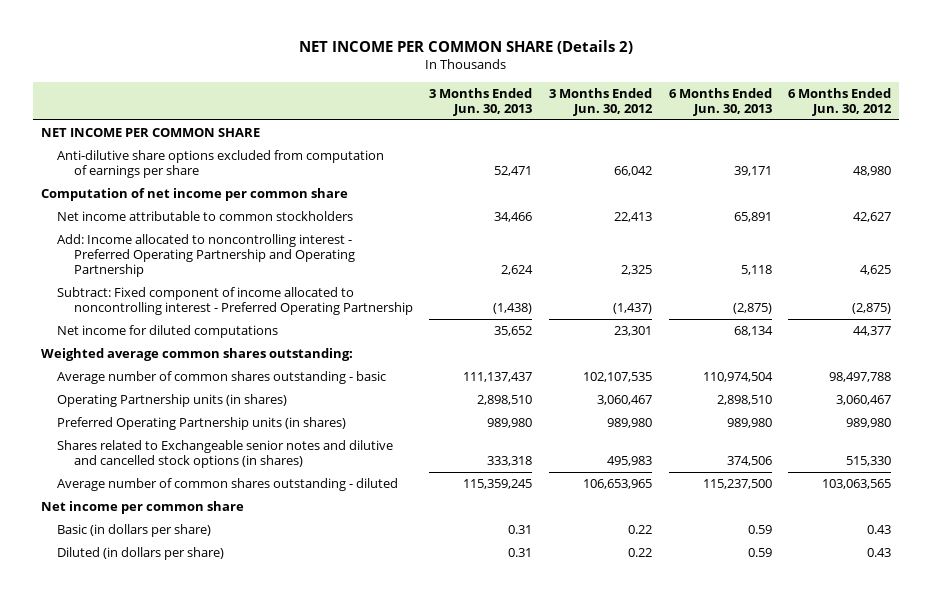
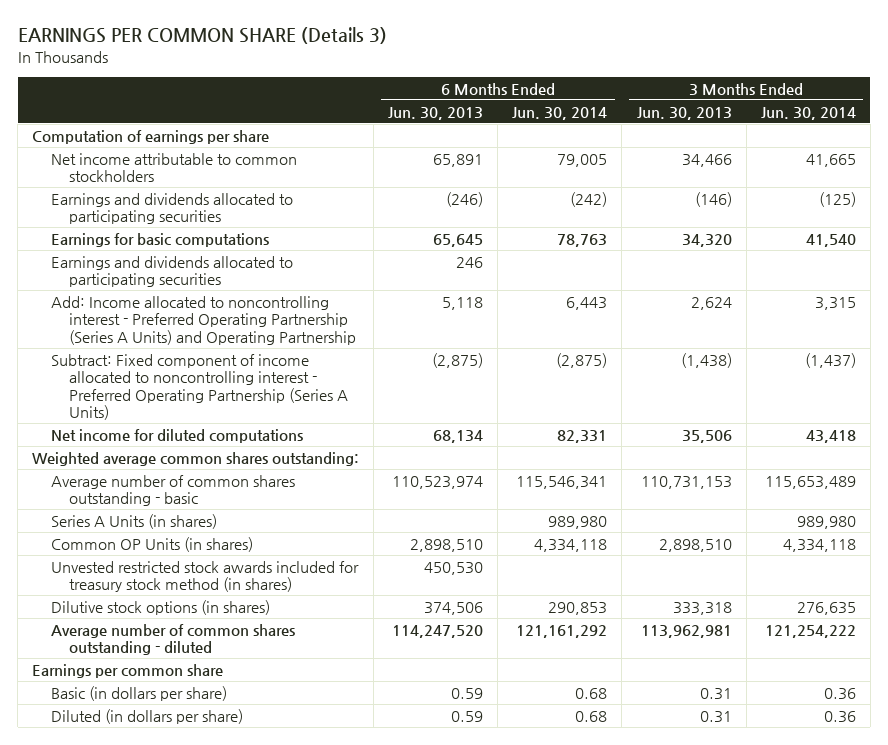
- NET INCOME PER COMMON SHARE (Details 2)
+ EARNINGS PER COMMON SHARE (Details 3)
- | 3 Months Ended Jun. 30, 2013 | 3 Months Ended Jun. 30, 2012 | 6 Months Ended Jun. 30, 2013 | 6 Months Ended Jun. 30, 2012
+ | 6 Months Ended Jun. 30, 2013 | 6 Months Ended Jun. 30, 2014 | 3 Months Ended Jun. 30, 2013 | 3 Months Ended Jun. 30, 2014
- NET INCOME PER COMMON SHARE
- Anti-dilutive share options excluded from computation of earnings per share | 52,471 | 66,042 | 39,171 | 48,980
- Computation of net income per common share
+ Computation of earnings per share
- Add: Income allocated to noncontrolling interest - Preferred Operating Partnership and Operating Partnership | 2,624 | 2,325 | 5,118 | 4,625
- Subtract: Fixed component of income allocated to noncontrolling interest - Preferred Operating Partnership | (1,438) | (1,437) | (2,875) | (2,875)
- Net income for diluted computations | 35,652 | 23,301 | 68,134 | 44,377
+ Earnings and dividends allocated to participating securities | (246) | (242) | (146) | (125)
+ Earnings for basic computations | 65,645 | 78,763 | 34,320 | 41,540
+ Earnings and dividends allocated to participating securities | 246 | | |
+ Add: Income allocated to noncontrolling interest - Preferred Operating Partnership (Series A Units) and Operating Partnership | 5,118 | 6,443 | 2,624 | 3,315
+ Subtract: Fixed component of income allocated to noncontrolling interest - Preferred Operating Partnership (Series A Units) | (2,875) | (2,875) | (1,438) | (1,437)
+ Net income for diluted computations | 68,134 | 82,331 | 35,506 | 43,418
- Average number of common shares outstanding - basic | 111,137,437 | 102,107,535 | 110,974,504 | 98,497,788
- Operating Partnership units (in shares) | 2,898,510 | 3,060,467 | 2,898,510 | 3,060,467
- Preferred Operating Partnership units (in shares) | 989,980 | 989,980 | 989,980 | 989,980
- Shares related to Exchangeable senior notes and dilutive and cancelled stock options (in shares) | 333,318 | 495,983 | 374,506 | 515,330
- Average number of common shares outstanding - diluted | 115,359,245 | 106,653,965 | 115,237,500 | 103,063,565
- Net income per common share
+ Average number of common shares outstanding - basic | 110,523,974 | 115,546,341 | 110,731,153 | 115,653,489
+ Series A Units (in shares) | | 989,980 | | 989,980
+ Common OP Units (in shares) | 2,898,510 | 4,334,118 | 2,898,510 | 4,334,118
+ Unvested restricted stock awards included for treasury stock method (in shares) | 450,530 | | |
+ Dilutive stock options (in shares) | 374,506 | 290,853 | 333,318 | 276,635
+ Average number of common shares outstanding - diluted | 114,247,520 | 121,161,292 | 113,962,981 | 121,254,222
+ Earnings per common share

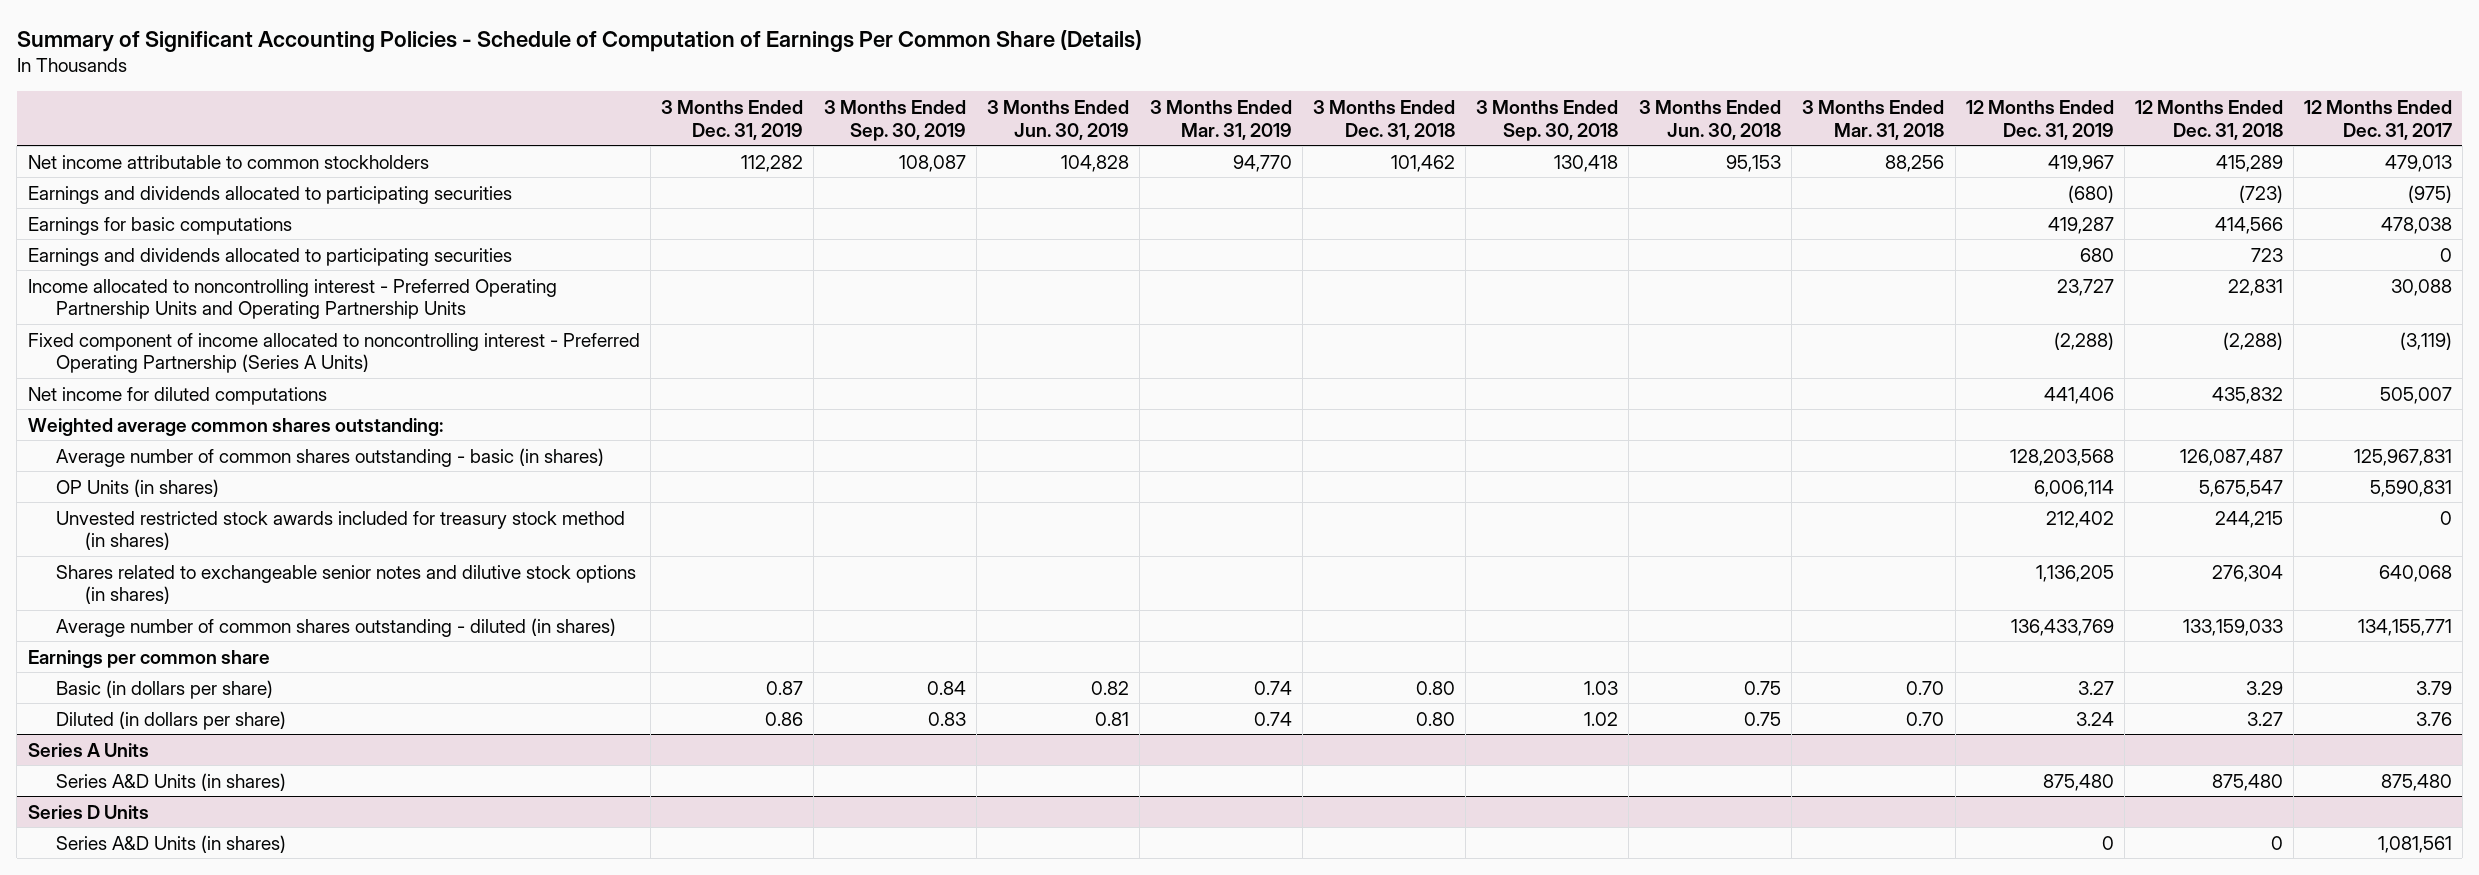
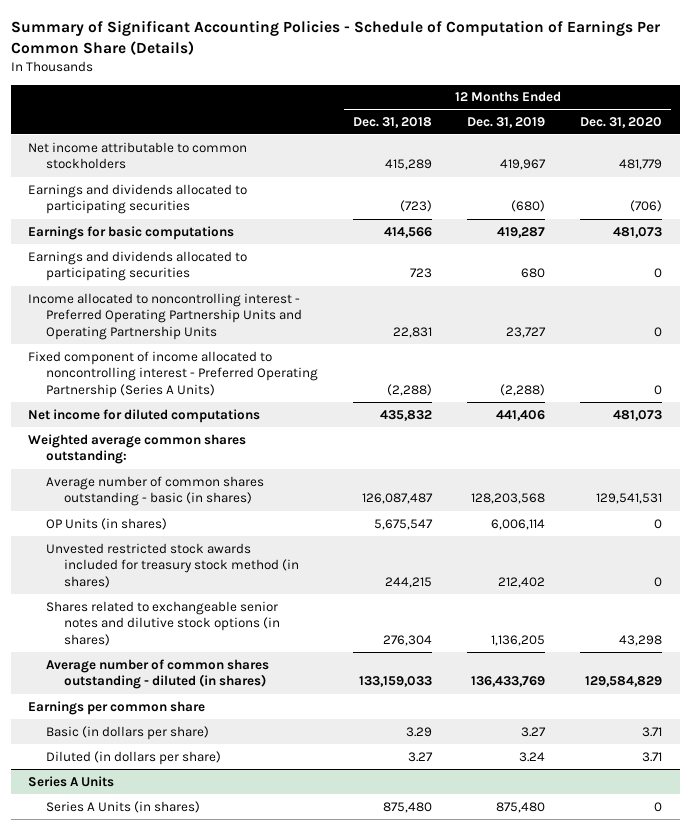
- | 3 Months Ended Dec. 31, 2019 | 3 Months Ended Sep. 30, 2019 | 3 Months Ended Jun. 30, 2019 | 3 Months Ended Mar. 31, 2019 | 3 Months Ended Dec. 31, 2018 | 3 Months Ended Sep. 30, 2018 | 3 Months Ended Jun. 30, 2018 | 3 Months Ended Mar. 31, 2018 | 12 Months Ended Dec. 31, 2019 | 12 Months Ended Dec. 31, 2018 | 12 Months Ended Dec. 31, 2017
+ | 12 Months Ended Dec. 31, 2018 | 12 Months Ended Dec. 31, 2019 | 12 Months Ended Dec. 31, 2020
@ Series A Units
- Series A&D Units (in shares) | | | | | | | | | 875,480 | 875,480 | 875,480
- Series D Units
- Series A&D Units (in shares) | | | | | | | | | 0 | 0 | 1,081,561
@ Series A Units
+ Series A Units (in shares) | 875,480 | 875,480 | 0

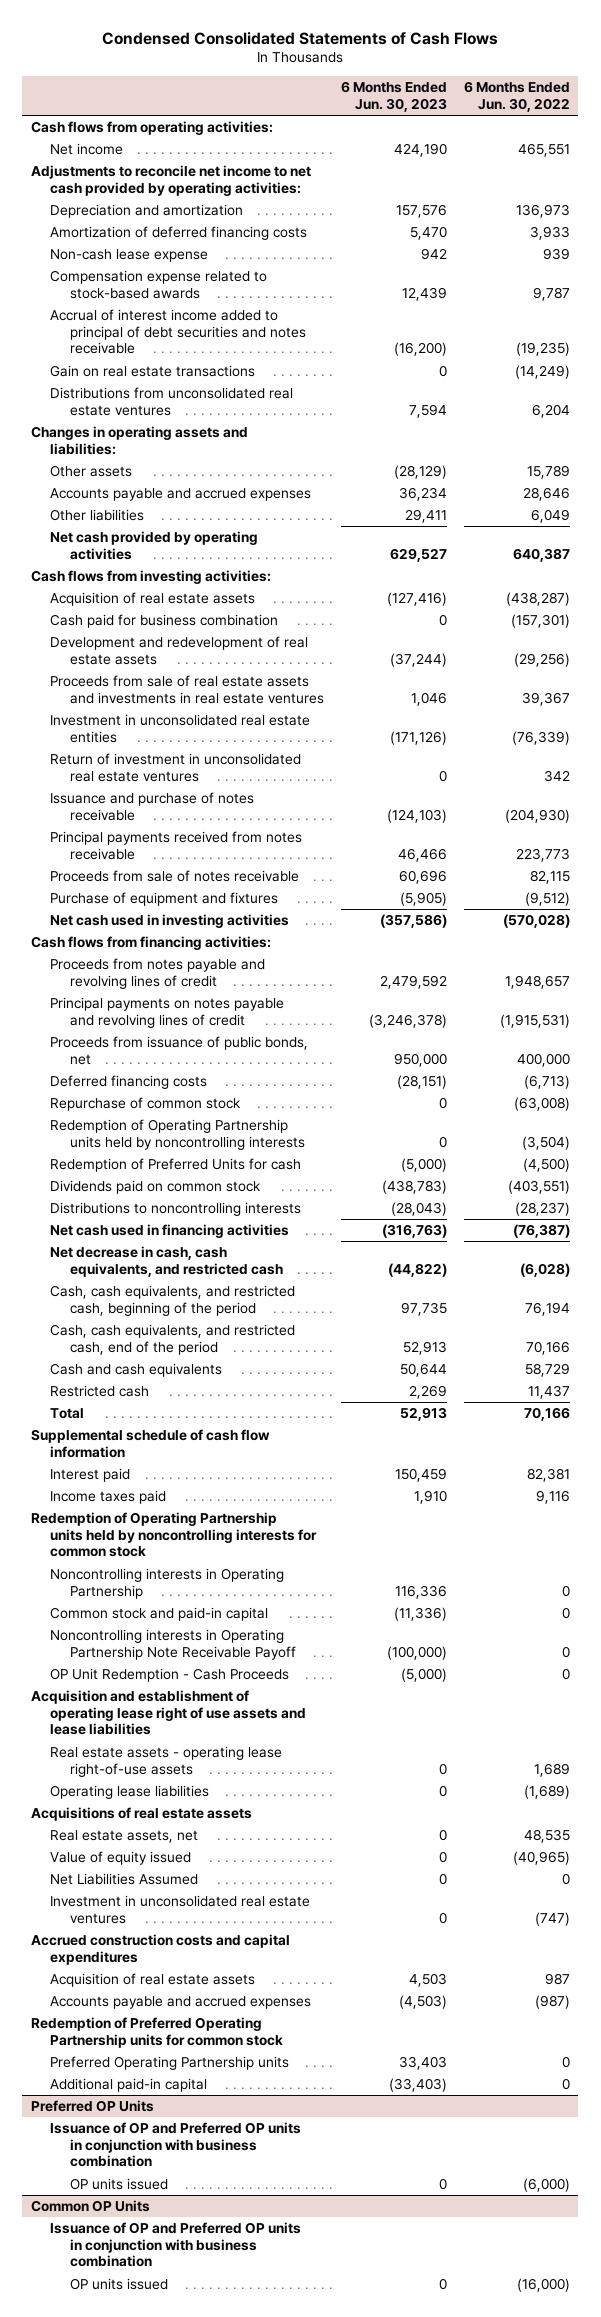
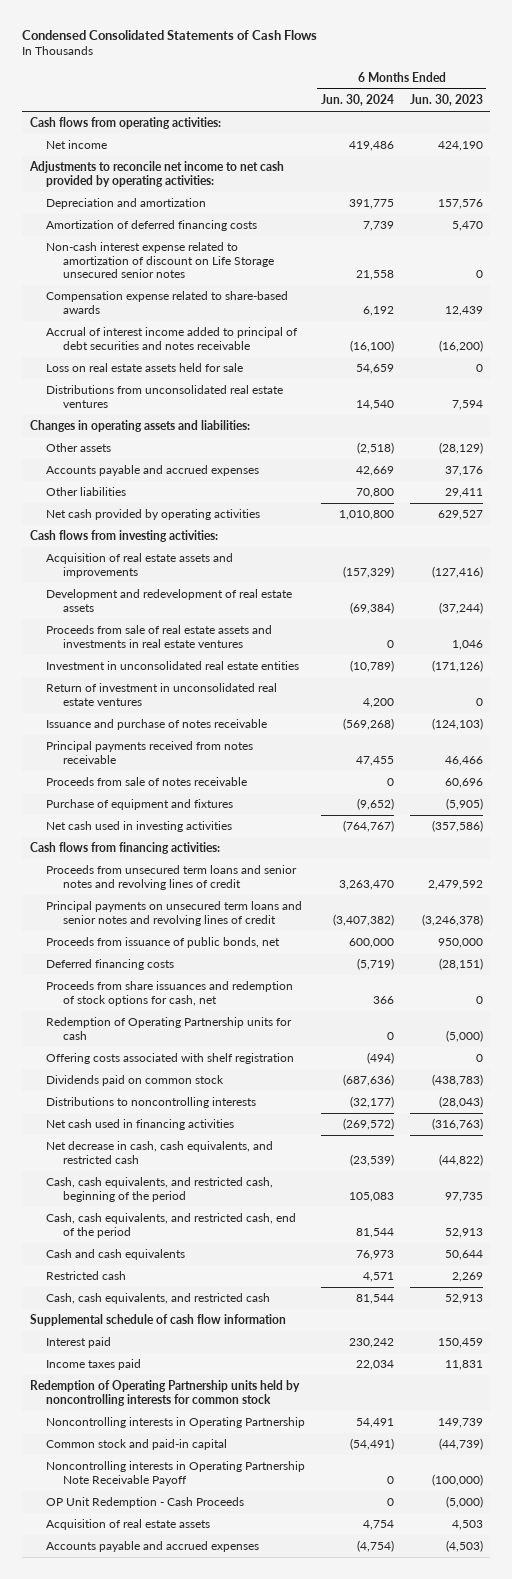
- | 6 Months Ended Jun. 30, 2023 | 6 Months Ended Jun. 30, 2022
+ | 6 Months Ended Jun. 30, 2024 | 6 Months Ended Jun. 30, 2023
- Non-cash lease expense | 942 | 939
- Compensation expense related to stock-based awards | 12,439 | 9,787
+ Non-cash interest expense related to amortization of discount on Life Storage unsecured senior notes | 21,558 | 0
+ Compensation expense related to share-based awards | 6,192 | 12,439
- Gain on real estate transactions | 0 | (14,249)
+ Loss on real estate assets held for sale | 54,659 | 0
- Accounts payable and accrued expenses | 36,234 | 28,646
+ Accounts payable and accrued expenses | 42,669 | 37,176
- Acquisition of real estate assets | (127,416) | (438,287)
- Cash paid for business combination | 0 | (157,301)
+ Acquisition of real estate assets and improvements | (157,329) | (127,416)
- Proceeds from notes payable and revolving lines of credit | 2,479,592 | 1,948,657
- Principal payments on notes payable and revolving lines of credit | (3,246,378) | (1,915,531)
+ Proceeds from unsecured term loans and senior notes and revolving lines of credit | 3,263,470 | 2,479,592
+ Principal payments on unsecured term loans and senior notes and revolving lines of credit | (3,407,382) | (3,246,378)
- Repurchase of common stock | 0 | (63,008)
- Redemption of Operating Partnership units held by noncontrolling interests | 0 | (3,504)
- Redemption of Preferred Units for cash | (5,000) | (4,500)
+ Proceeds from share issuances and redemption of stock options for cash, net | 366 | 0
+ Redemption of Operating Partnership units for cash | 0 | (5,000)
+ Offering costs associated with shelf registration | (494) | 0
- Total | 52,913 | 70,166
+ Cash, cash equivalents, and restricted cash | 81,544 | 52,913
- Income taxes paid | 1,910 | 9,116
+ Income taxes paid | 22,034 | 11,831
- Noncontrolling interests in Operating Partnership | 116,336 | 0
- Common stock and paid-in capital | (11,336) | 0
+ Noncontrolling interests in Operating Partnership | 54,491 | 149,739
+ Common stock and paid-in capital | (54,491) | (44,739)
- Acquisition and establishment of operating lease right of use assets and lease liabilities
- Real estate assets - operating lease right-of-use assets | 0 | 1,689
- Operating lease liabilities | 0 | (1,689)
- Acquisitions of real estate assets
- Real estate assets, net | 0 | 48,535
- Value of equity issued | 0 | (40,965)
- Net Liabilities Assumed | 0 | 0
- Investment in unconsolidated real estate ventures | 0 | (747)
- Accrued construction costs and capital expenditures
- Redemption of Preferred Operating Partnership units for common stock
- Preferred Operating Partnership units | 33,403 | 0
- Additional paid-in capital | (33,403) | 0
- Preferred OP Units
- Issuance of OP and Preferred OP units in conjunction with business combination
- OP units issued | 0 | (6,000)
- Common OP Units
- Issuance of OP and Preferred OP units in conjunction with business combination
- OP units issued | 0 | (16,000)

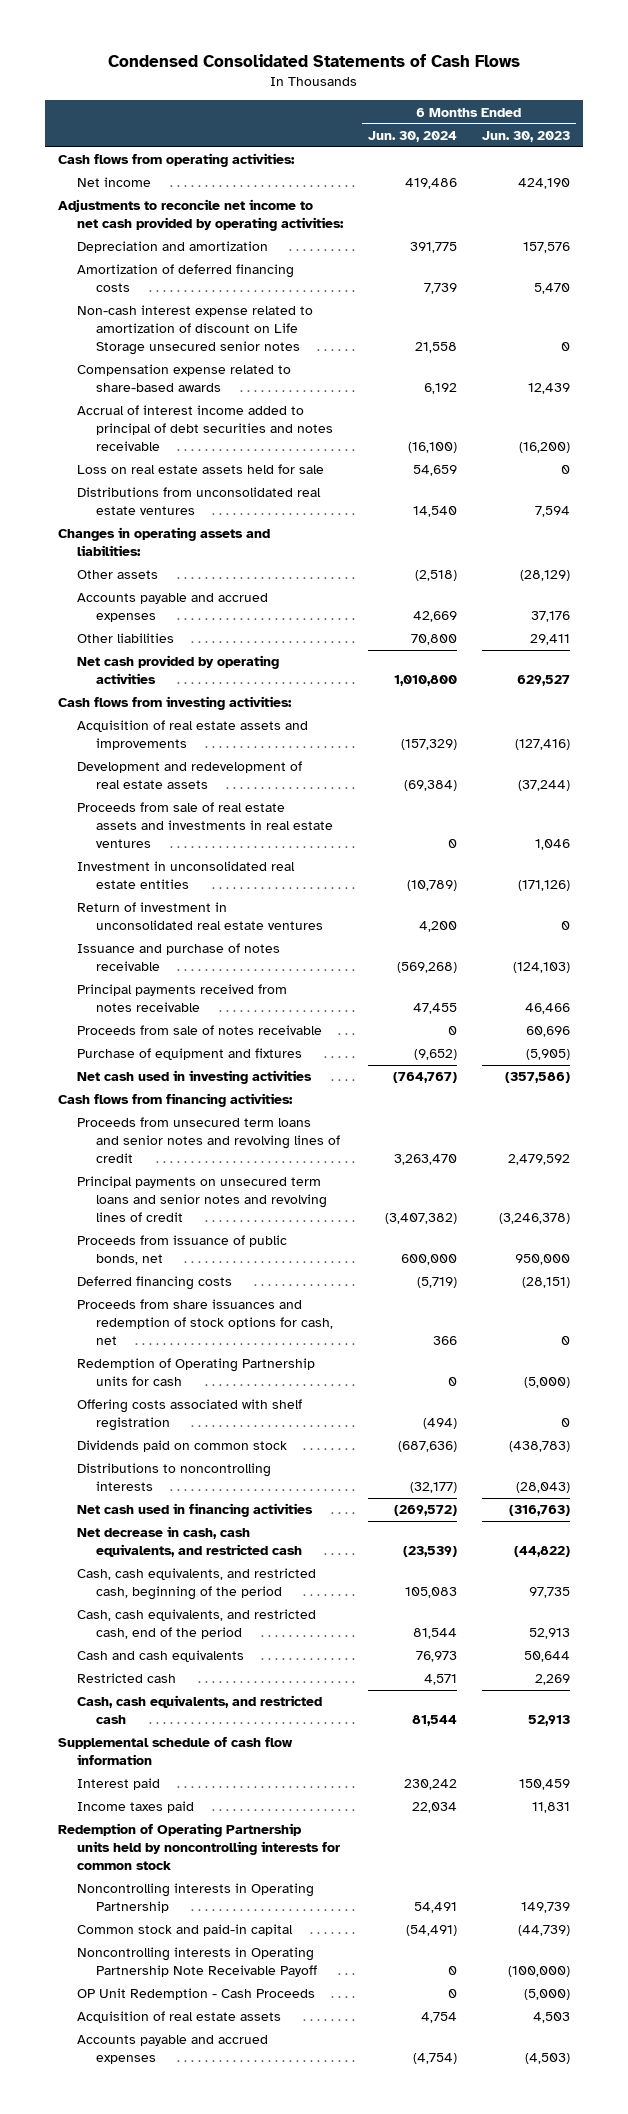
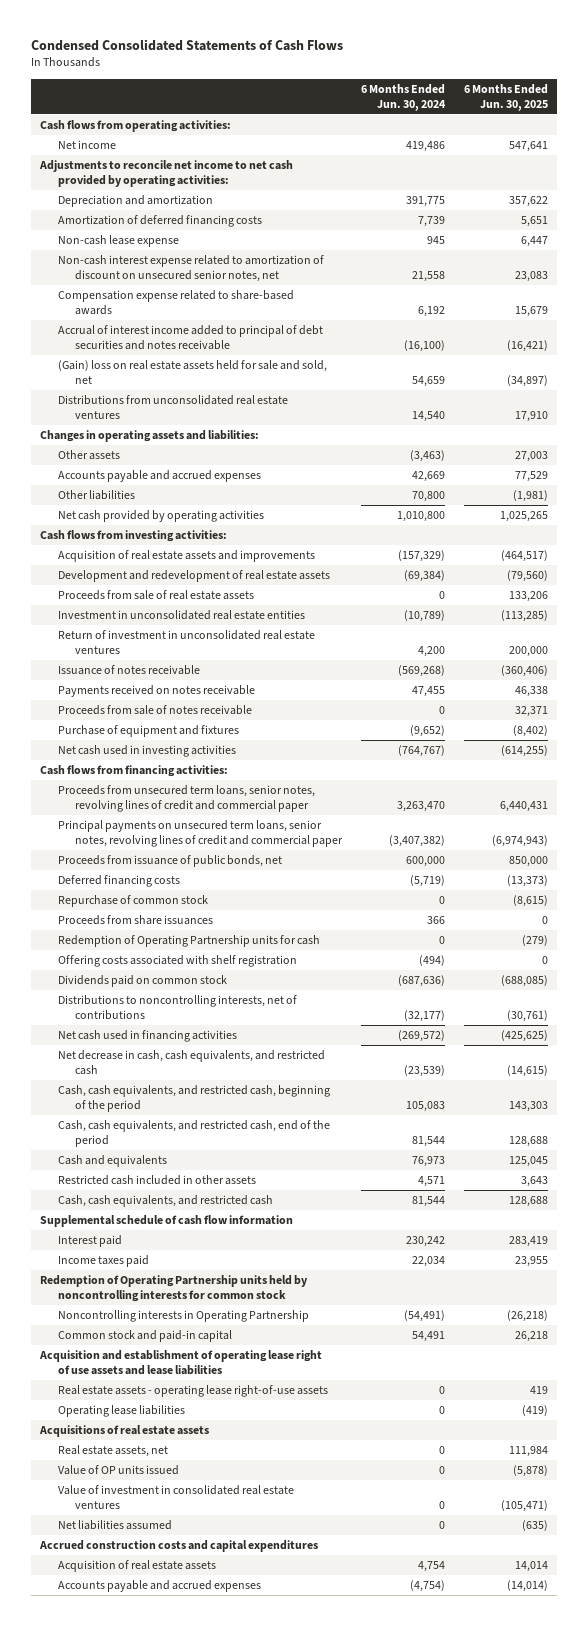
- | 6 Months Ended Jun. 30, 2024 | 6 Months Ended Jun. 30, 2023
+ | 6 Months Ended Jun. 30, 2024 | 6 Months Ended Jun. 30, 2025
- Non-cash interest expense related to amortization of discount on Life Storage unsecured senior notes | 21,558 | 0
+ Non-cash lease expense | 945 | 6,447
+ Non-cash interest expense related to amortization of discount on unsecured senior notes, net | 21,558 | 23,083
- Loss on real estate assets held for sale | 54,659 | 0
+ (Gain) loss on real estate assets held for sale and sold, net | 54,659 | (34,897)
- Other assets | (2,518) | (28,129)
+ Other assets | (3,463) | 27,003
- Proceeds from sale of real estate assets and investments in real estate ventures | 0 | 1,046
+ Proceeds from sale of real estate assets | 0 | 133,206
- Issuance and purchase of notes receivable | (569,268) | (124,103)
- Principal payments received from notes receivable | 47,455 | 46,466
+ Issuance of notes receivable | (569,268) | (360,406)
+ Payments received on notes receivable | 47,455 | 46,338
- Proceeds from unsecured term loans and senior notes and revolving lines of credit | 3,263,470 | 2,479,592
- Principal payments on unsecured term loans and senior notes and revolving lines of credit | (3,407,382) | (3,246,378)
+ Proceeds from unsecured term loans, senior notes, revolving lines of credit and commercial paper | 3,263,470 | 6,440,431
+ Principal payments on unsecured term loans, senior notes, revolving lines of credit and commercial paper | (3,407,382) | (6,974,943)
- Proceeds from share issuances and redemption of stock options for cash, net | 366 | 0
+ Repurchase of common stock | 0 | (8,615)
+ Proceeds from share issuances | 366 | 0
- Distributions to noncontrolling interests | (32,177) | (28,043)
+ Distributions to noncontrolling interests, net of contributions | (32,177) | (30,761)
- Cash and cash equivalents | 76,973 | 50,644
- Restricted cash | 4,571 | 2,269
+ Cash and equivalents | 76,973 | 125,045
+ Restricted cash included in other assets | 4,571 | 3,643
- Noncontrolling interests in Operating Partnership | 54,491 | 149,739
- Common stock and paid-in capital | (54,491) | (44,739)
- Noncontrolling interests in Operating Partnership Note Receivable Payoff | 0 | (100,000)
- OP Unit Redemption - Cash Proceeds | 0 | (5,000)
+ Noncontrolling interests in Operating Partnership | (54,491) | (26,218)
+ Common stock and paid-in capital | 54,491 | 26,218
+ Acquisition and establishment of operating lease right of use assets and lease liabilities
+ Real estate assets - operating lease right-of-use assets | 0 | 419
+ Operating lease liabilities | 0 | (419)
+ Acquisitions of real estate assets
+ Real estate assets, net | 0 | 111,984
+ Value of OP units issued | 0 | (5,878)
+ Value of investment in consolidated real estate ventures | 0 | (105,471)
+ Net liabilities assumed | 0 | (635)
+ Accrued construction costs and capital expenditures

